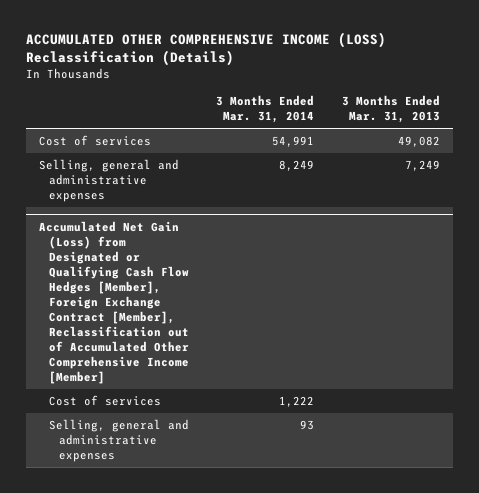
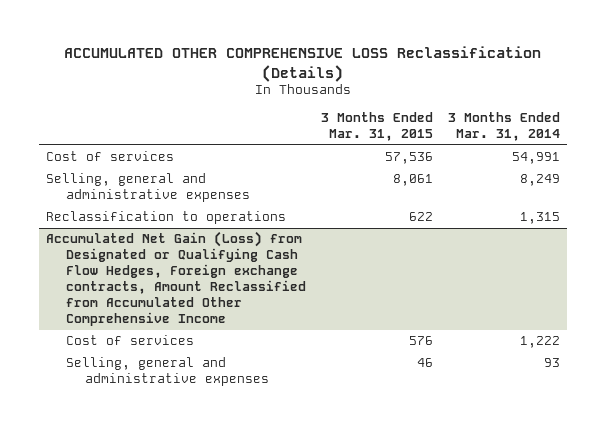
- ACCUMULATED OTHER COMPREHENSIVE INCOME (LOSS) Reclassification (Details)
+ ACCUMULATED OTHER COMPREHENSIVE LOSS Reclassification (Details)
- | 3 Months Ended Mar. 31, 2014 | 3 Months Ended Mar. 31, 2013
+ | 3 Months Ended Mar. 31, 2015 | 3 Months Ended Mar. 31, 2014
- Accumulated Net Gain (Loss) from Designated or Qualifying Cash Flow Hedges [Member], Foreign Exchange Contract [Member], Reclassification out of Accumulated Other Comprehensive Income [Member]
+ Reclassification to operations | 622 | 1,315
+ Accumulated Net Gain (Loss) from Designated or Qualifying Cash Flow Hedges, Foreign exchange contracts, Amount Reclassified from Accumulated Other Comprehensive Income

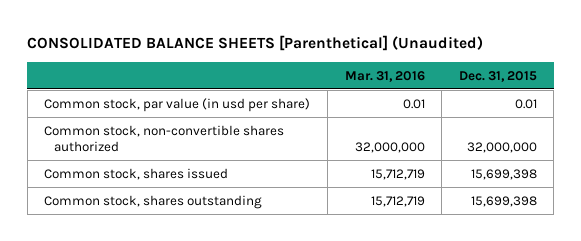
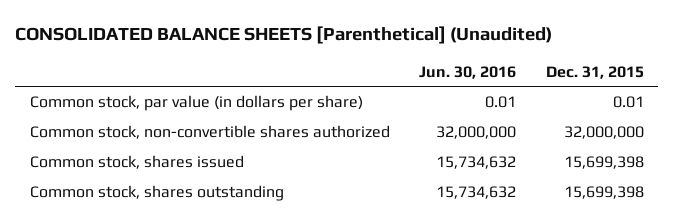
- | Mar. 31, 2016 | Dec. 31, 2015
+ | Jun. 30, 2016 | Dec. 31, 2015
- Common stock, par value (in usd per share) | 0.01 | 0.01
+ Common stock, par value (in dollars per share) | 0.01 | 0.01

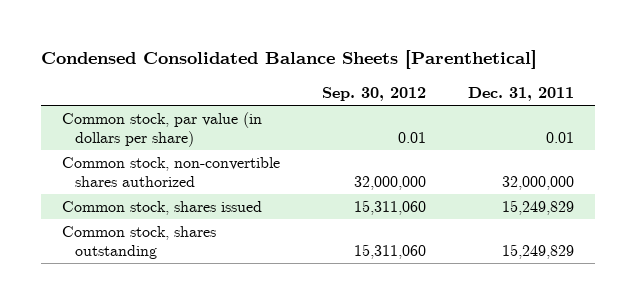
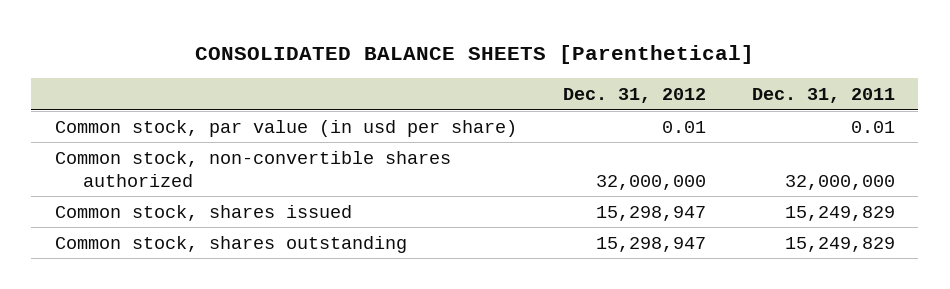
- Condensed Consolidated Balance Sheets [Parenthetical]
+ CONSOLIDATED BALANCE SHEETS [Parenthetical]
- | Sep. 30, 2012 | Dec. 31, 2011
+ | Dec. 31, 2012 | Dec. 31, 2011
- Common stock, par value (in dollars per share) | 0.01 | 0.01
+ Common stock, par value (in usd per share) | 0.01 | 0.01

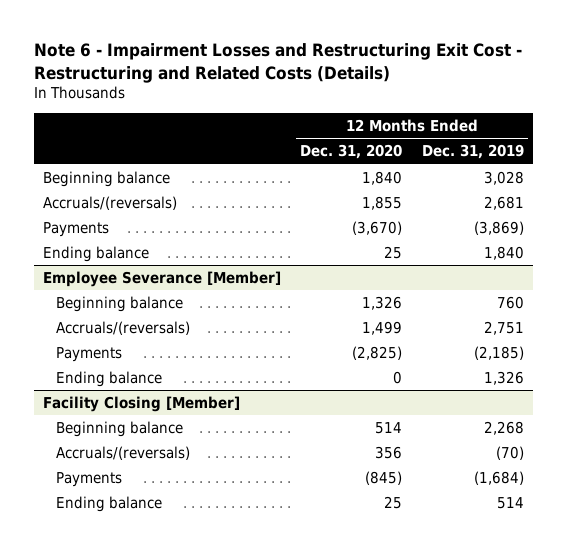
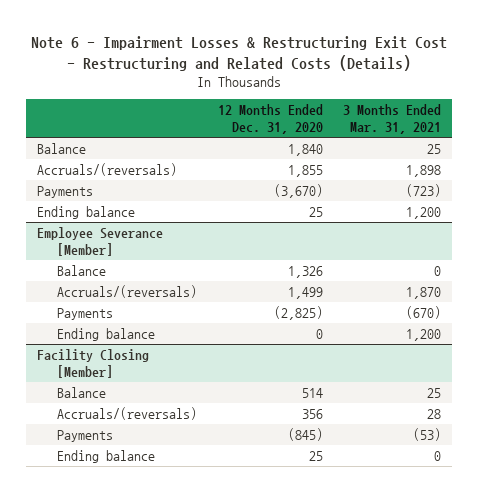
- Note 6 - Impairment Losses and Restructuring Exit Cost - Restructuring and Related Costs (Details)
+ Note 6 - Impairment Losses & Restructuring Exit Cost - Restructuring and Related Costs (Details)
- | 12 Months Ended Dec. 31, 2020 | 12 Months Ended Dec. 31, 2019
+ | 12 Months Ended Dec. 31, 2020 | 3 Months Ended Mar. 31, 2021
- Beginning balance | 1,840 | 3,028
+ Balance | 1,840 | 25
@ Employee Severance [Member]
- Beginning balance | 1,326 | 760
+ Balance | 1,326 | 0
@ Facility Closing [Member]
- Beginning balance | 514 | 2,268
+ Balance | 514 | 25

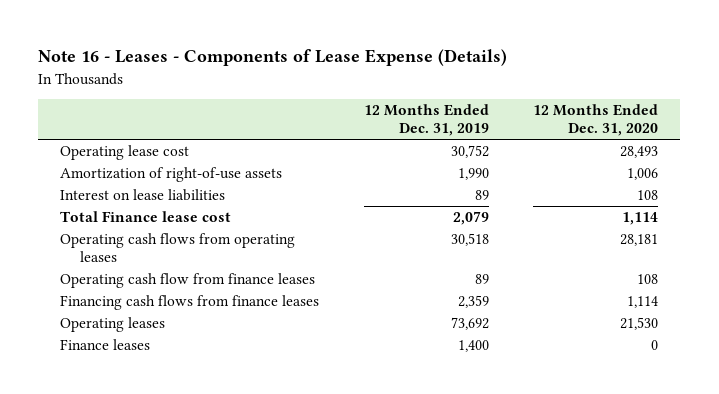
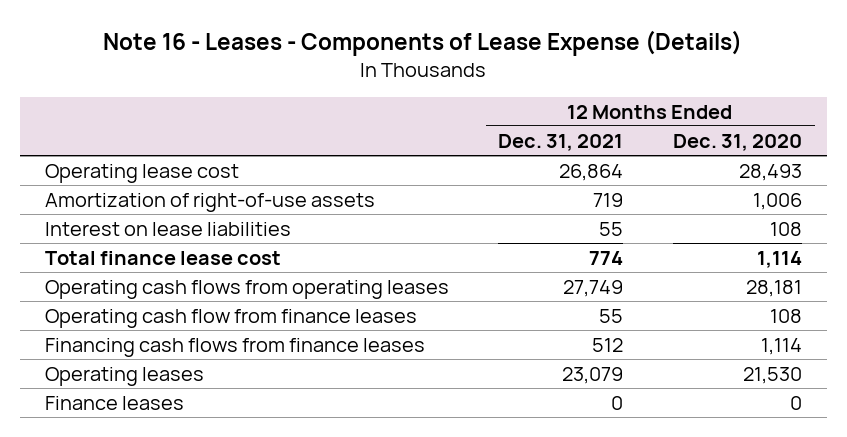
- | 12 Months Ended Dec. 31, 2019 | 12 Months Ended Dec. 31, 2020
+ | 12 Months Ended Dec. 31, 2021 | 12 Months Ended Dec. 31, 2020
- Total Finance lease cost | 2,079 | 1,114
+ Total finance lease cost | 774 | 1,114

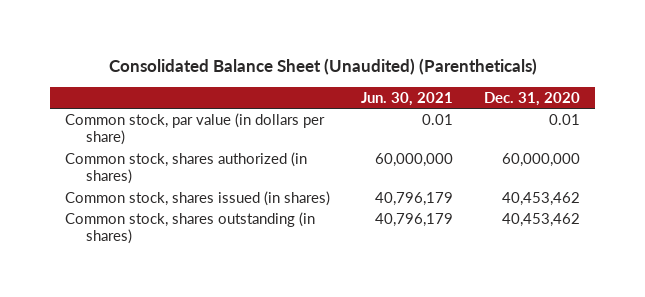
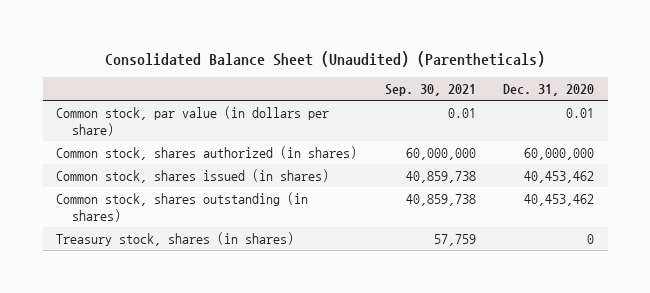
- | Jun. 30, 2021 | Dec. 31, 2020
+ | Sep. 30, 2021 | Dec. 31, 2020
+ Treasury stock, shares (in shares) | 57,759 | 0

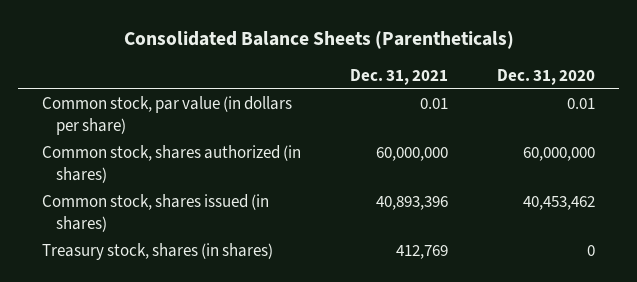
- Consolidated Balance Sheet (Unaudited) (Parentheticals)
+ Consolidated Balance Sheets (Parentheticals)
- | Sep. 30, 2021 | Dec. 31, 2020
+ | Dec. 31, 2021 | Dec. 31, 2020
- Common stock, shares outstanding (in shares) | 40,859,738 | 40,453,462

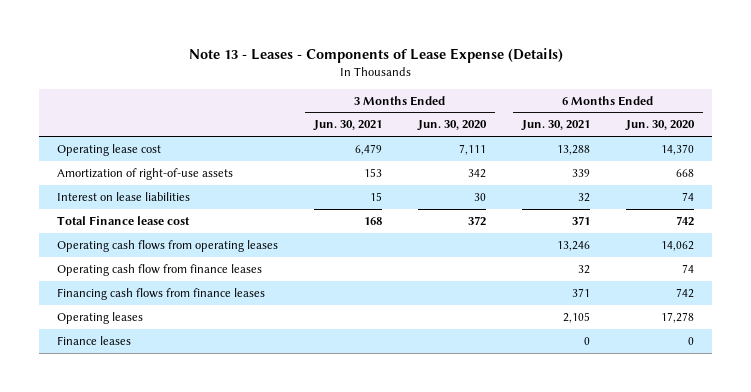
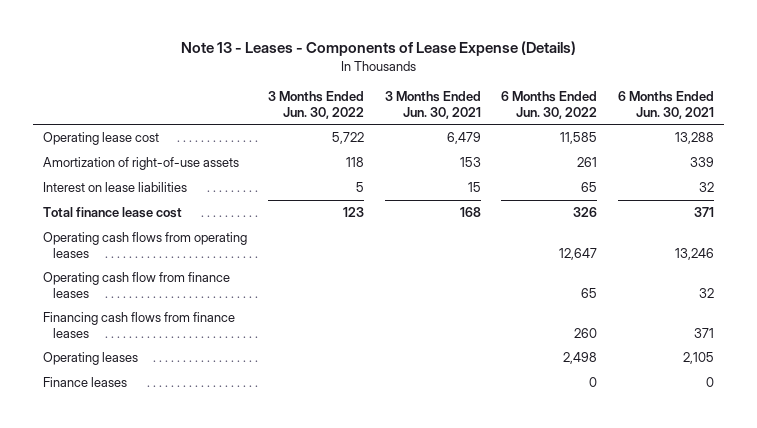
- | 3 Months Ended Jun. 30, 2021 | 3 Months Ended Jun. 30, 2020 | 6 Months Ended Jun. 30, 2021 | 6 Months Ended Jun. 30, 2020
+ | 3 Months Ended Jun. 30, 2022 | 3 Months Ended Jun. 30, 2021 | 6 Months Ended Jun. 30, 2022 | 6 Months Ended Jun. 30, 2021
- Total Finance lease cost | 168 | 372 | 371 | 742
+ Total finance lease cost | 123 | 168 | 326 | 371

